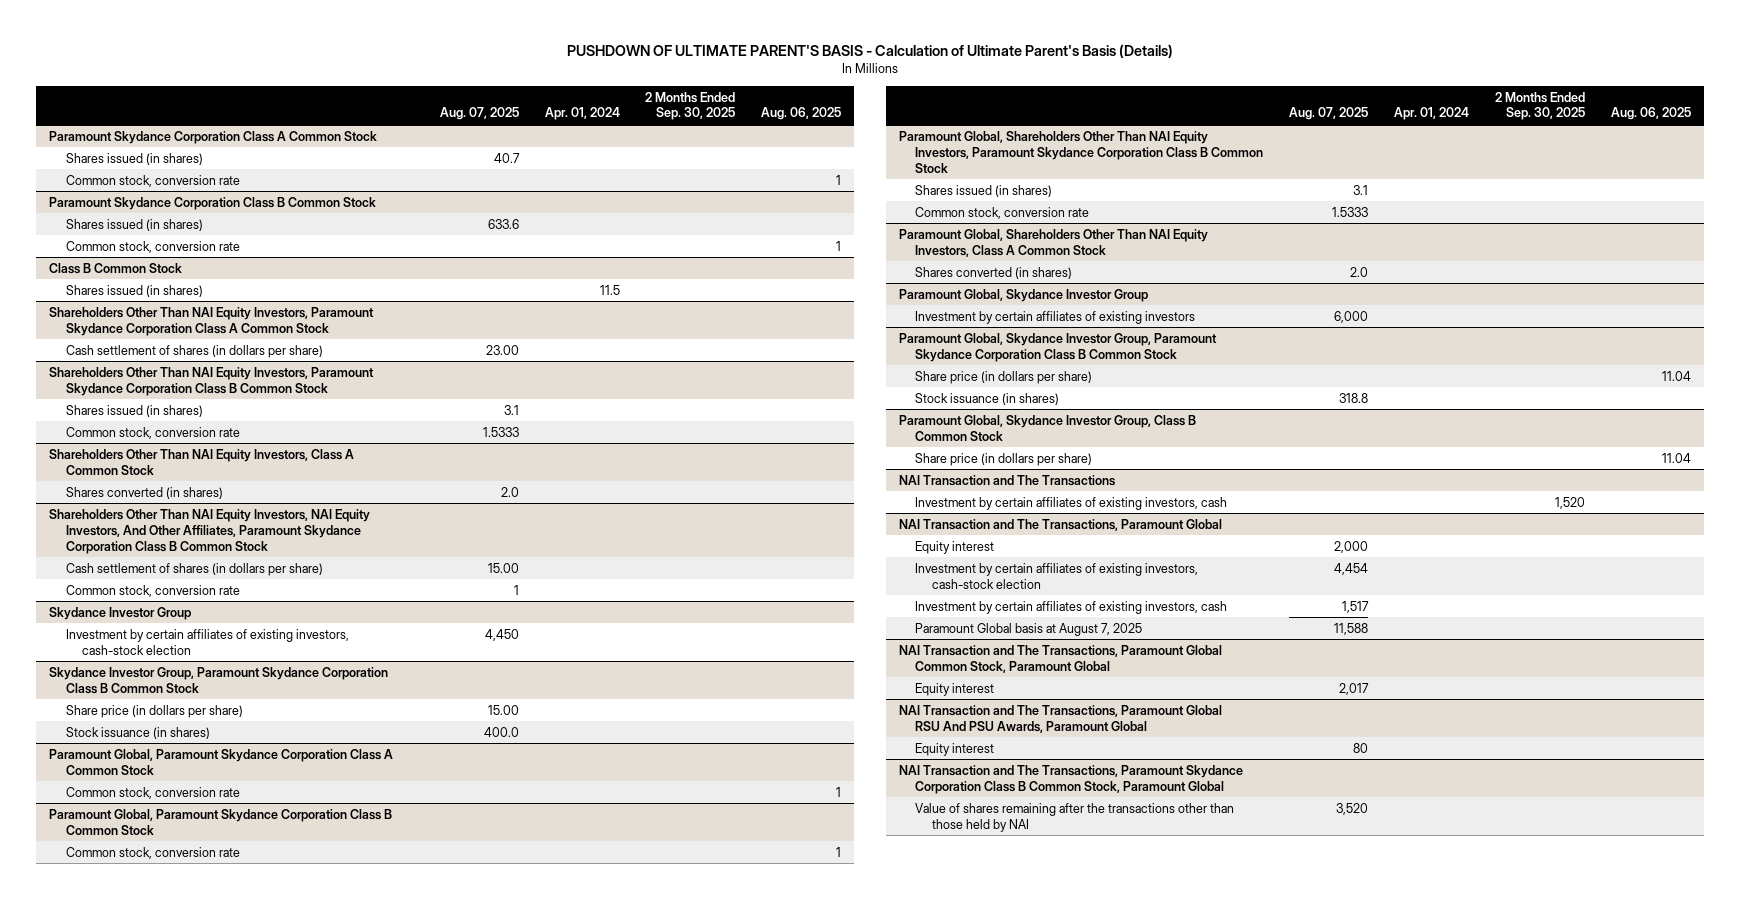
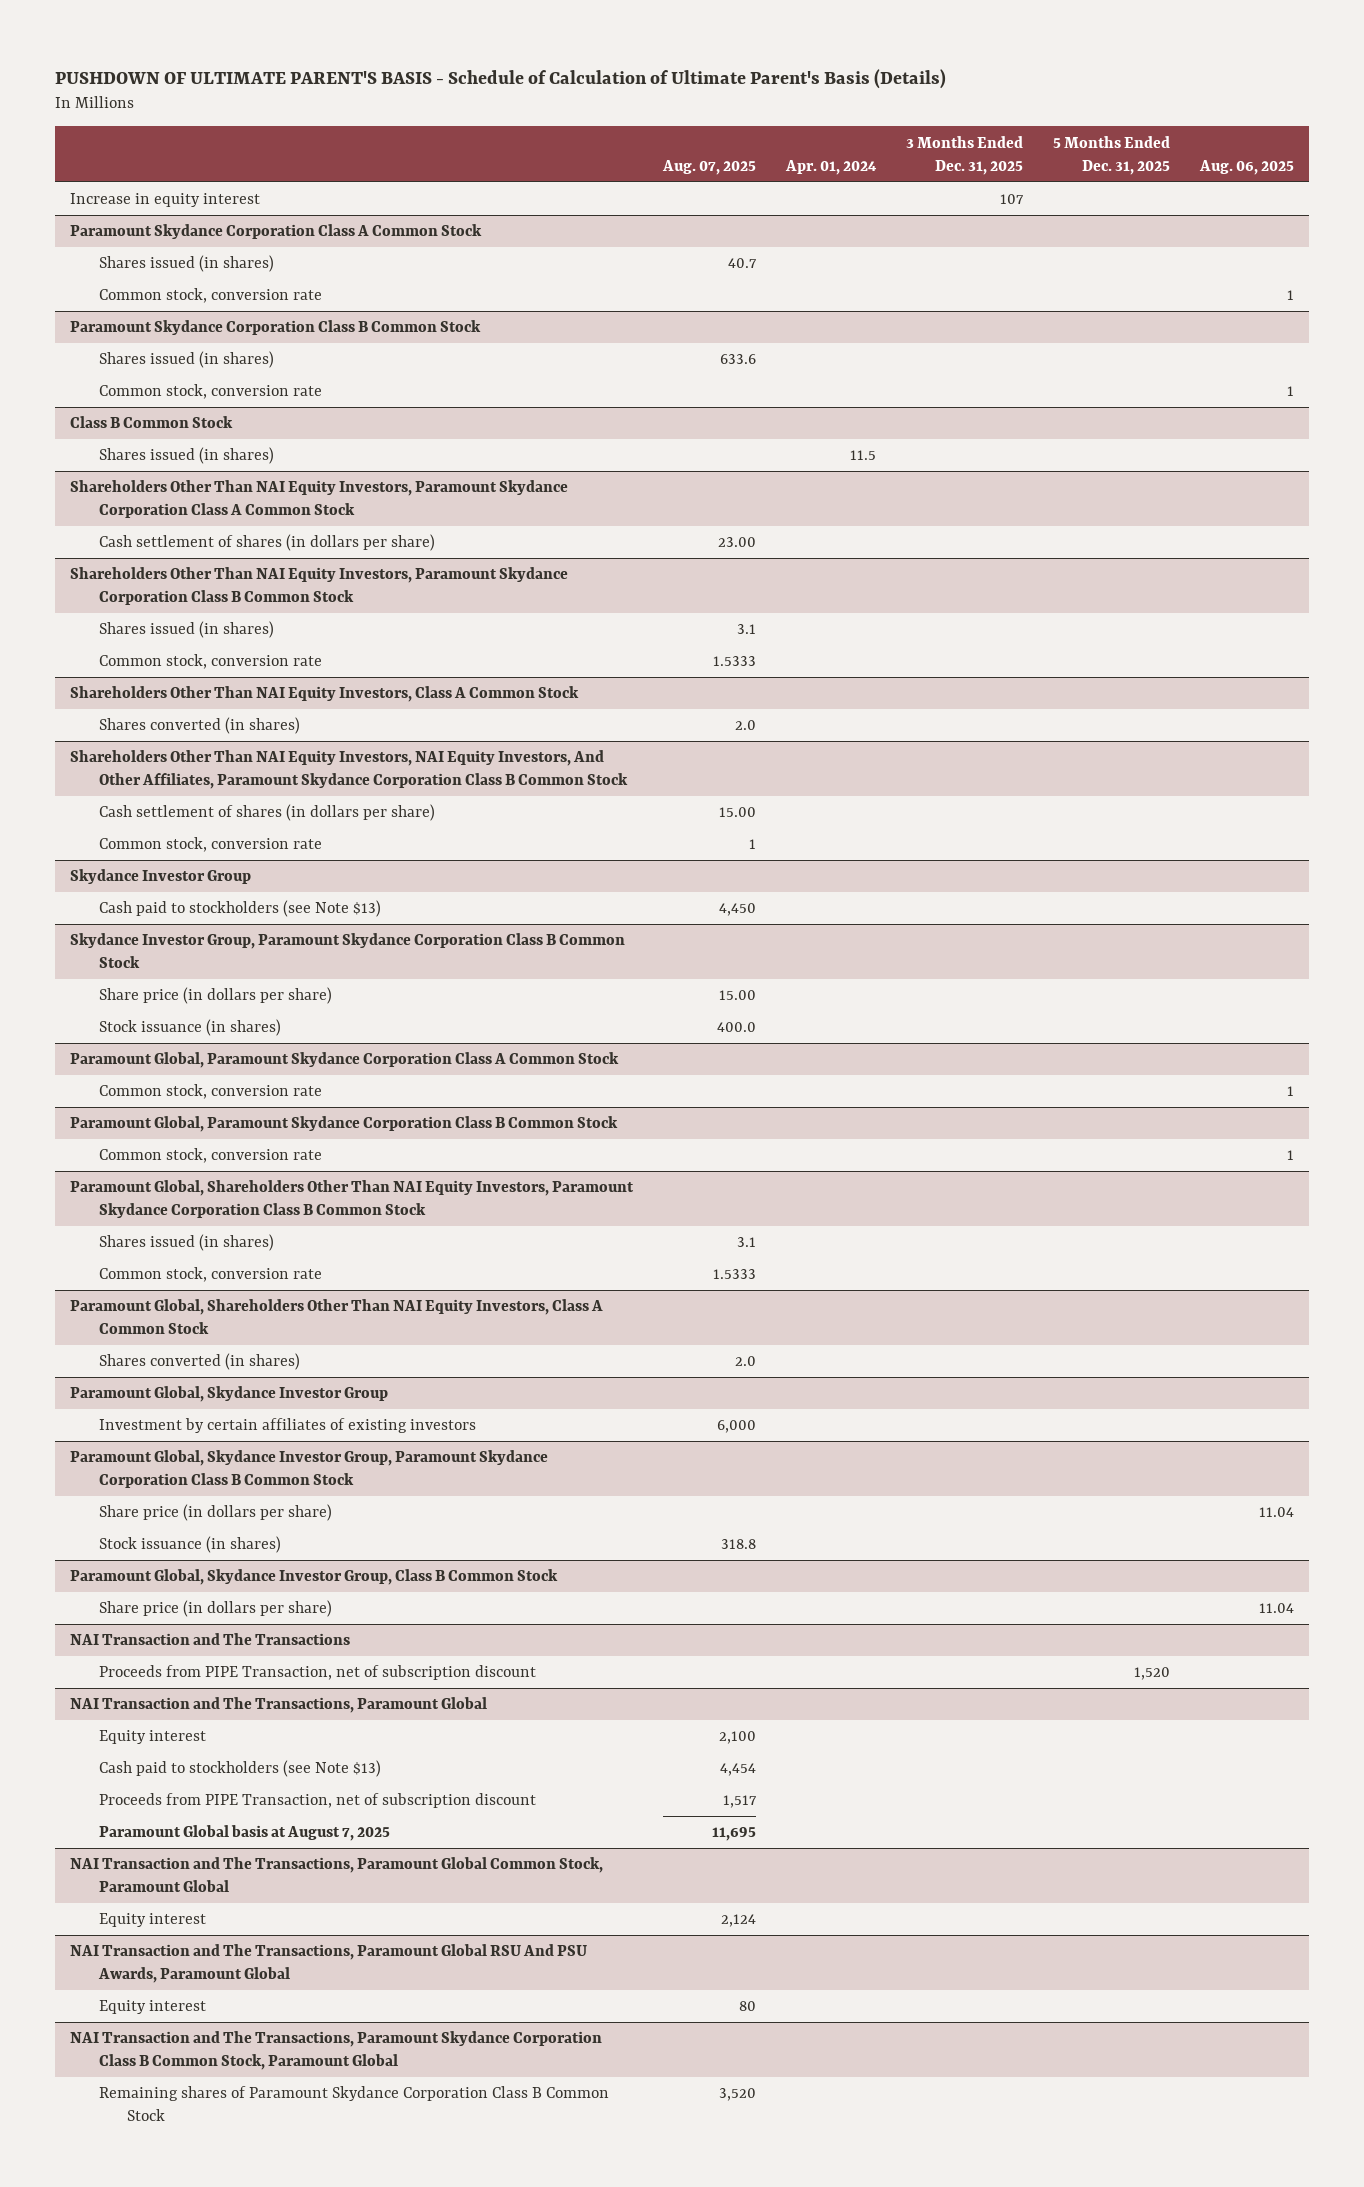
- PUSHDOWN OF ULTIMATE PARENT'S BASIS - Calculation of Ultimate Parent's Basis (Details)
+ PUSHDOWN OF ULTIMATE PARENT'S BASIS - Schedule of Calculation of Ultimate Parent's Basis (Details)
- | Aug. 07, 2025 | Apr. 01, 2024 | 2 Months Ended Sep. 30, 2025 | Aug. 06, 2025
+ | Aug. 07, 2025 | Apr. 01, 2024 | 3 Months Ended Dec. 31, 2025 | 5 Months Ended Dec. 31, 2025 | Aug. 06, 2025
+ Increase in equity interest | | | 107 | |
@ Skydance Investor Group
- Investment by certain affiliates of existing investors, cash-stock election | 4,450 | | |
+ Cash paid to stockholders (see Note $13) | 4,450 | | | |
@ NAI Transaction and The Transactions
- Investment by certain affiliates of existing investors, cash | | | 1,520 |
+ Proceeds from PIPE Transaction, net of subscription discount | | | | 1,520 |
@ NAI Transaction and The Transactions, Paramount Global
- Equity interest | 2,000 | | |
- Investment by certain affiliates of existing investors, cash-stock election | 4,454 | | |
- Investment by certain affiliates of existing investors, cash | 1,517 | | |
- Paramount Global basis at August 7, 2025 | 11,588 | | |
+ Equity interest | 2,100 | | | |
+ Cash paid to stockholders (see Note $13) | 4,454 | | | |
+ Proceeds from PIPE Transaction, net of subscription discount | 1,517 | | | |
+ Paramount Global basis at August 7, 2025 | 11,695 | | | |
@ NAI Transaction and The Transactions, Paramount Global Common Stock, Paramount Global
- Equity interest | 2,017 | | |
+ Equity interest | 2,124 | | | |
@ NAI Transaction and The Transactions, Paramount Skydance Corporation Class B Common Stock, Paramount Global
- Value of shares remaining after the transactions other than those held by NAI | 3,520 | | |
+ Remaining shares of Paramount Skydance Corporation Class B Common Stock | 3,520 | | | |

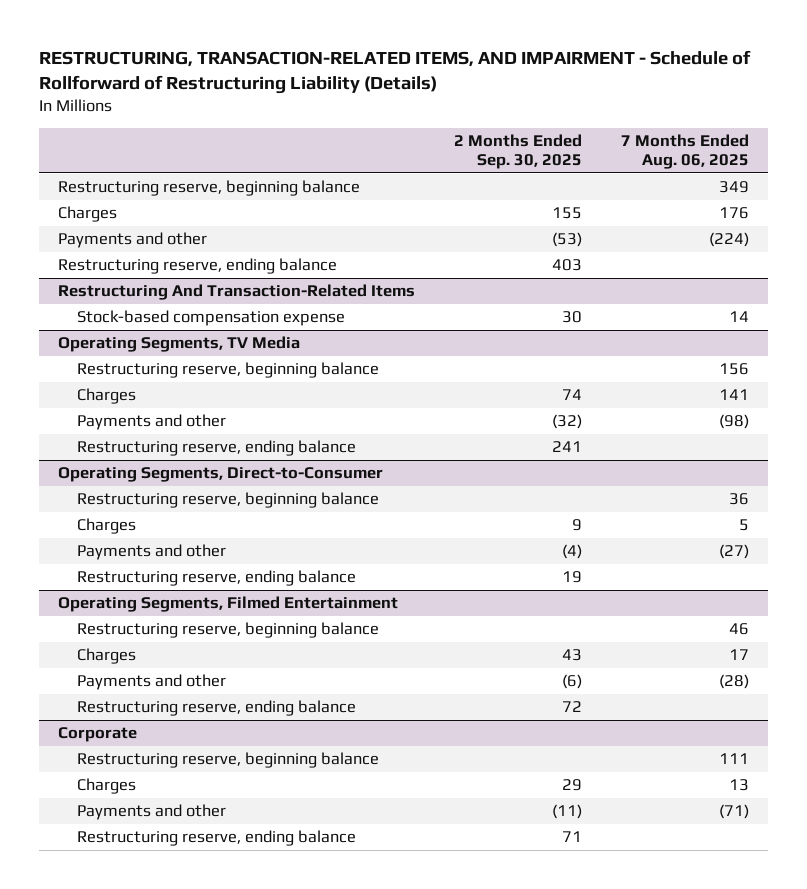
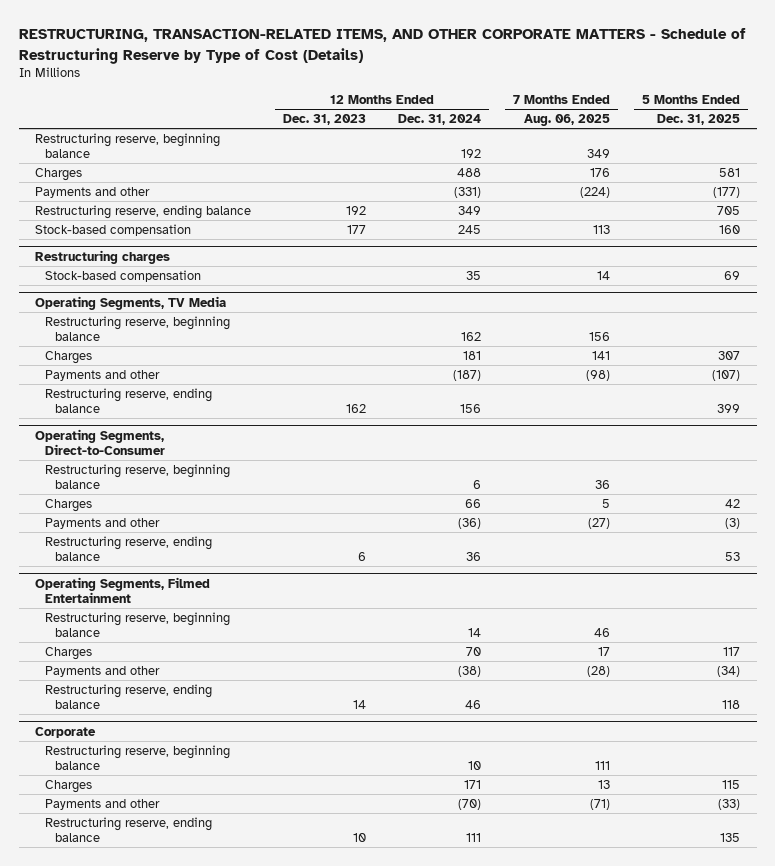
- RESTRUCTURING, TRANSACTION-RELATED ITEMS, AND IMPAIRMENT - Schedule of Rollforward of Restructuring Liability (Details)
+ RESTRUCTURING, TRANSACTION-RELATED ITEMS, AND OTHER CORPORATE MATTERS - Schedule of Restructuring Reserve by Type of Cost (Details)
- | 2 Months Ended Sep. 30, 2025 | 7 Months Ended Aug. 06, 2025
+ | 12 Months Ended Dec. 31, 2023 | 12 Months Ended Dec. 31, 2024 | 7 Months Ended Aug. 06, 2025 | 5 Months Ended Dec. 31, 2025
- Restructuring And Transaction-Related Items
- Stock-based compensation expense | 30 | 14
+ Stock-based compensation | 177 | 245 | 113 | 160
+ Restructuring charges
+ Stock-based compensation | | 35 | 14 | 69

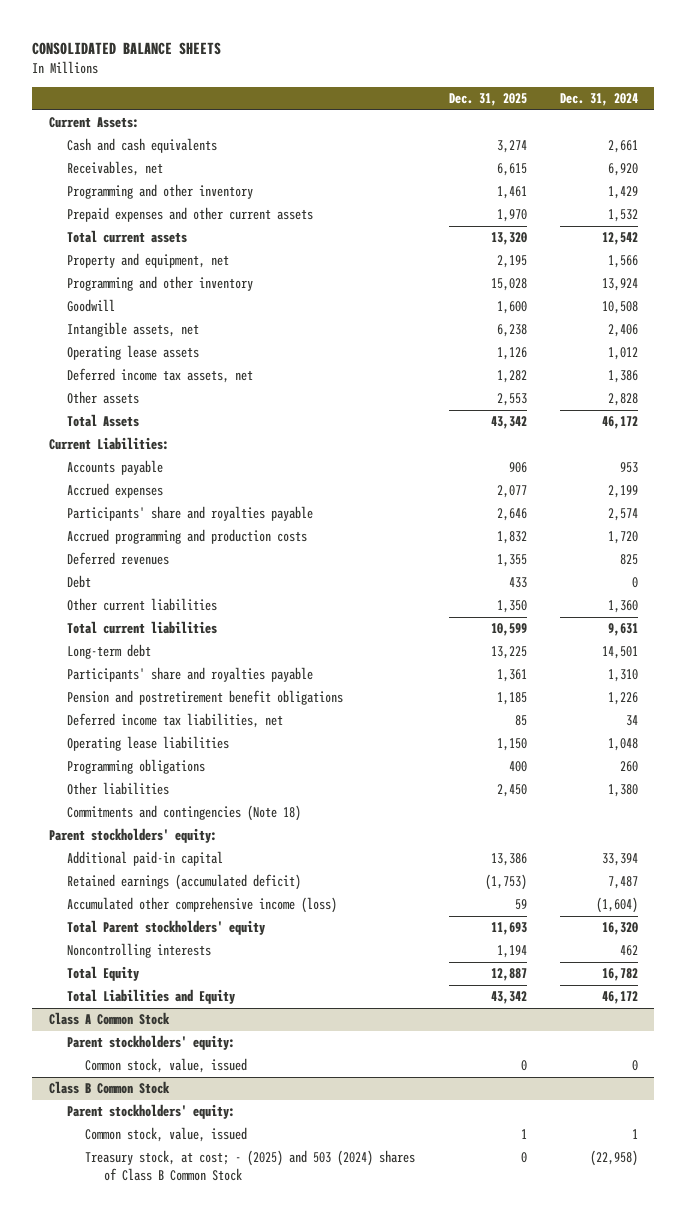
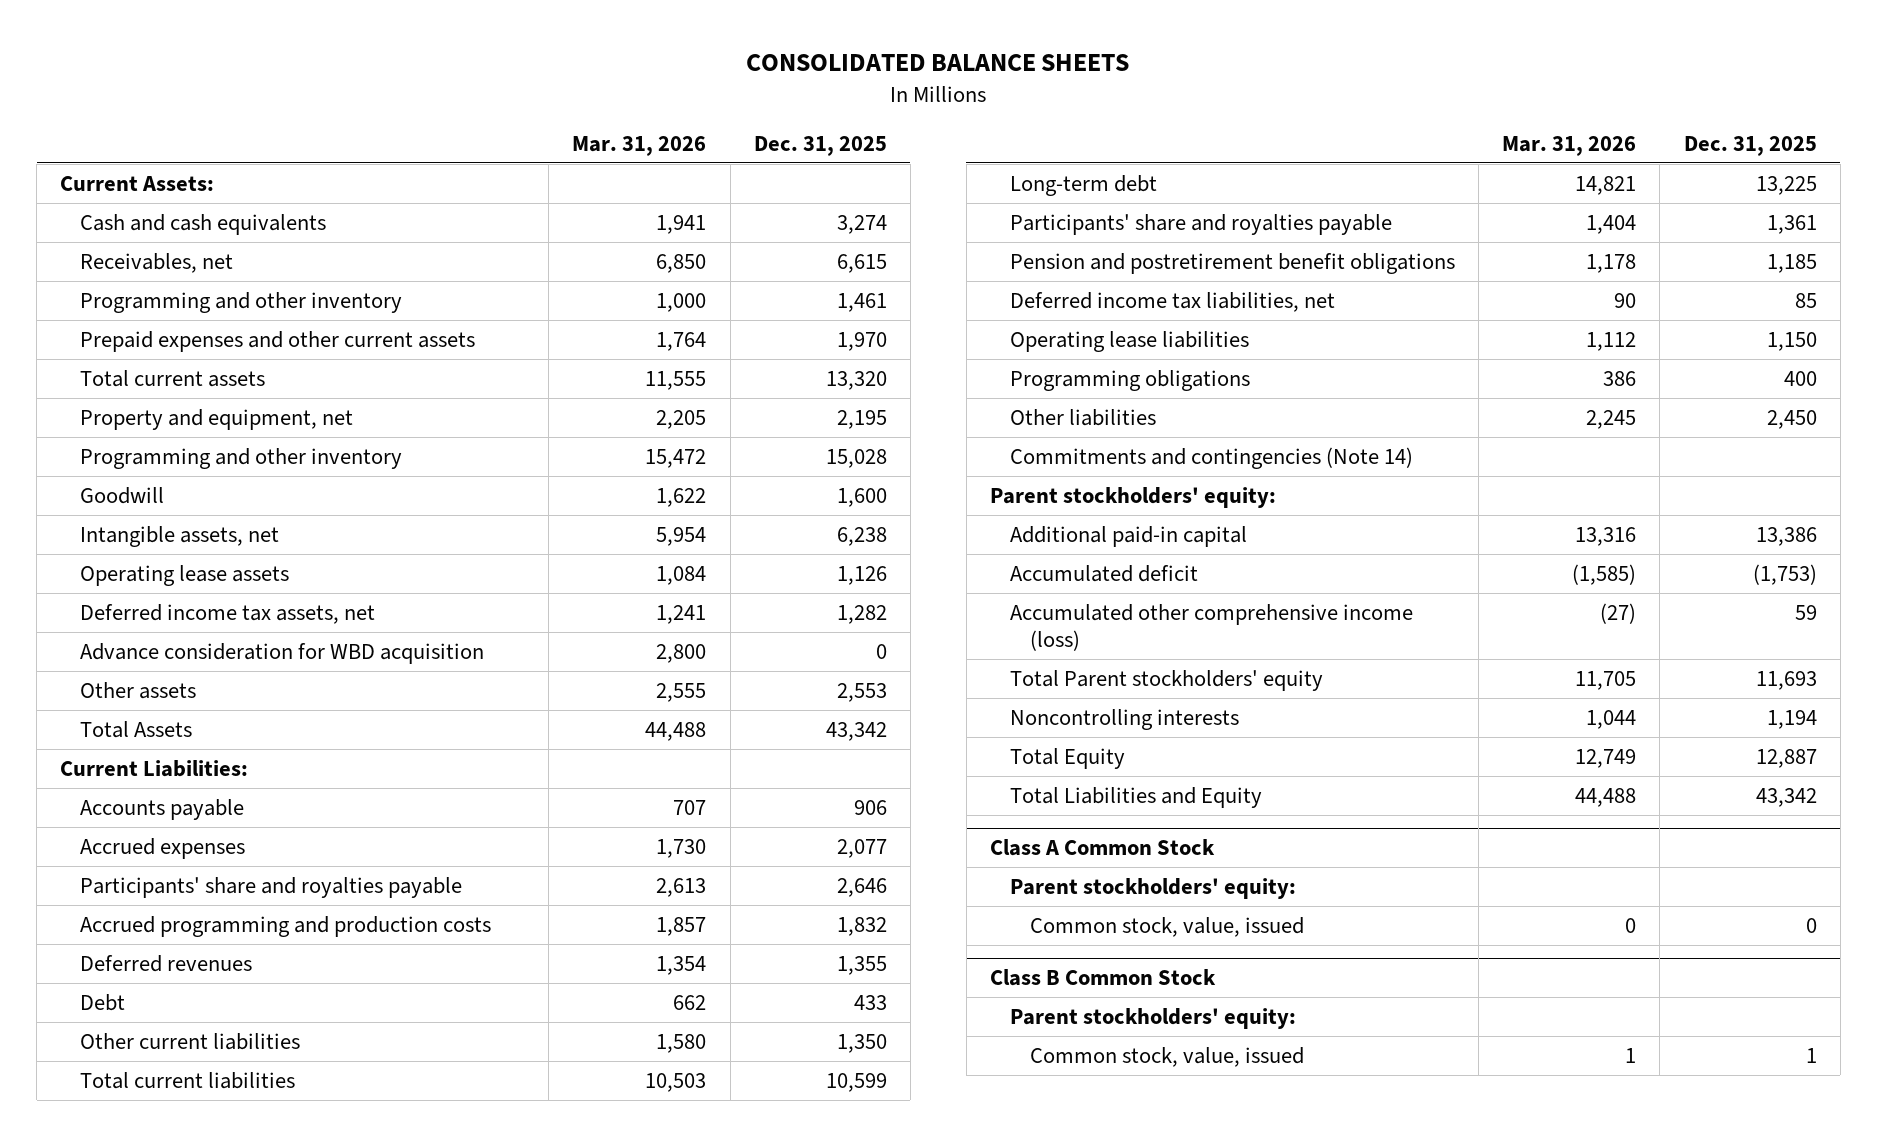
- | Dec. 31, 2025 | Dec. 31, 2024
+ | Mar. 31, 2026 | Dec. 31, 2025
+ Advance consideration for WBD acquisition | 2,800 | 0
- Commitments and contingencies (Note 18)
+ Commitments and contingencies (Note 14)
- Retained earnings (accumulated deficit) | (1,753) | 7,487
+ Accumulated deficit | (1,585) | (1,753)
@ Class B Common Stock
- Treasury stock, at cost; - (2025) and 503 (2024) shares of Class B Common Stock | 0 | (22,958)

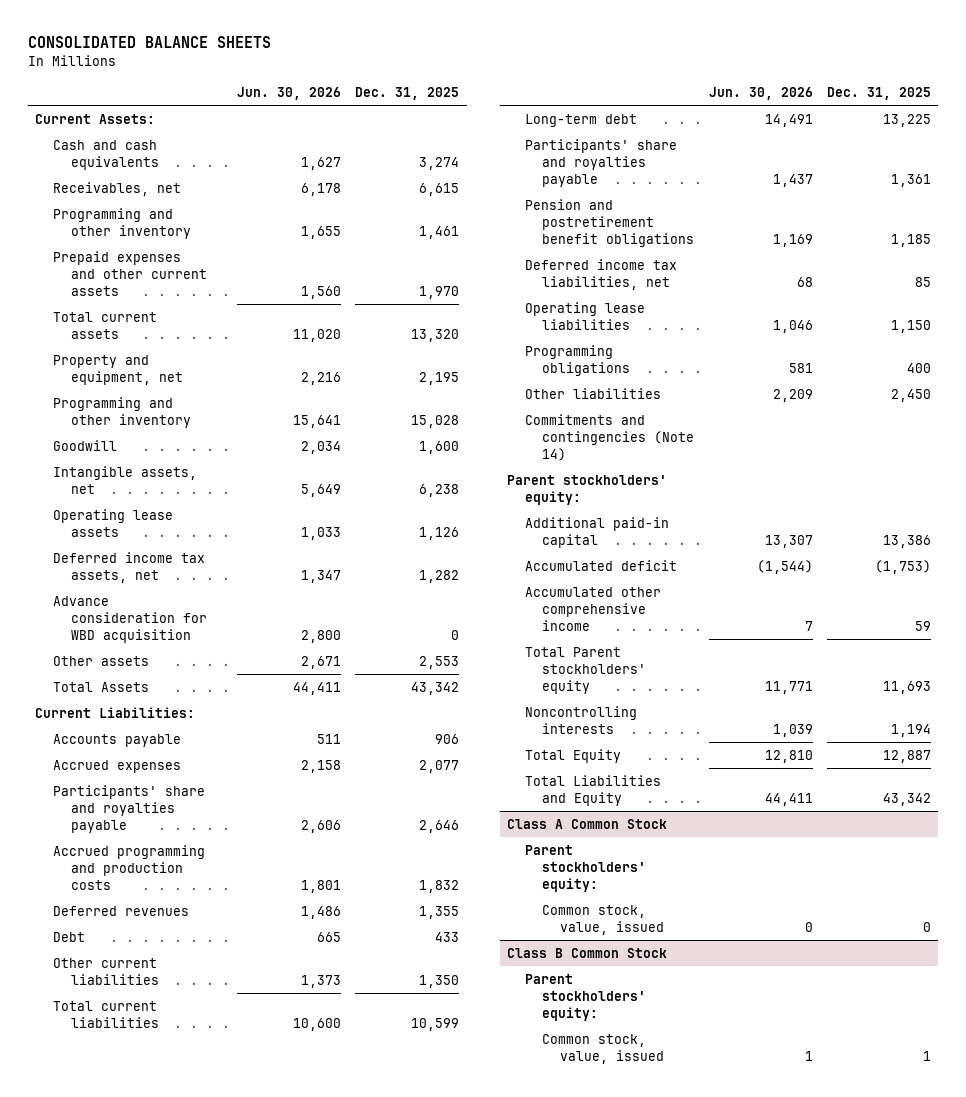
- | Mar. 31, 2026 | Dec. 31, 2025
+ | Jun. 30, 2026 | Dec. 31, 2025
- Accumulated other comprehensive income (loss) | (27) | 59
+ Accumulated other comprehensive income | 7 | 59

